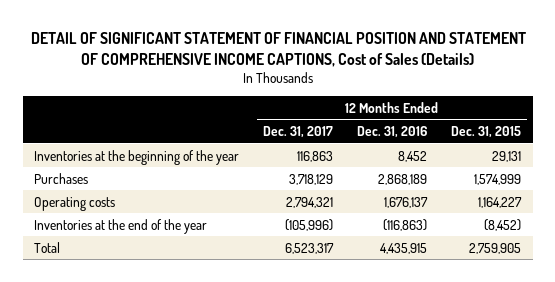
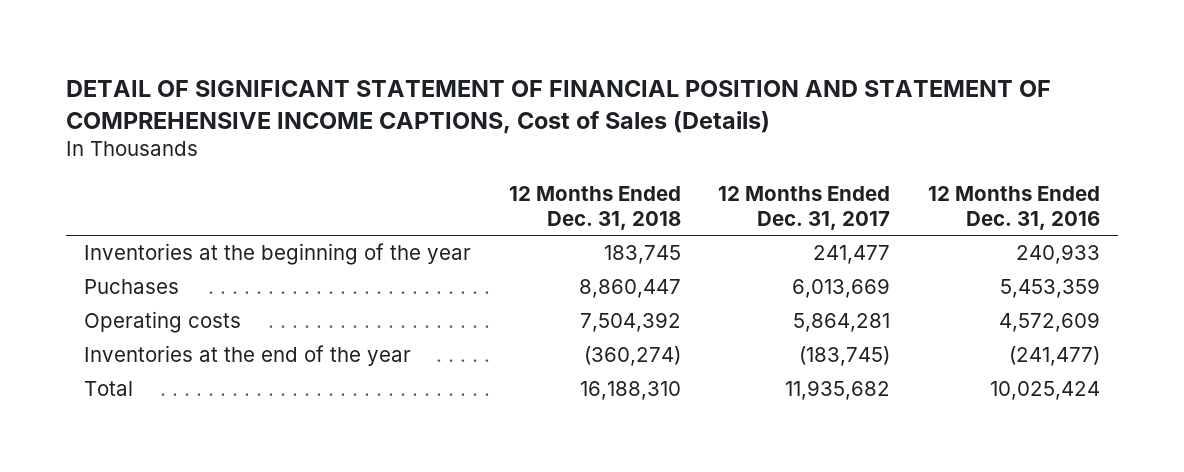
- | 12 Months Ended Dec. 31, 2017 | 12 Months Ended Dec. 31, 2016 | 12 Months Ended Dec. 31, 2015
+ | 12 Months Ended Dec. 31, 2018 | 12 Months Ended Dec. 31, 2017 | 12 Months Ended Dec. 31, 2016
- Inventories at the beginning of the year | 116,863 | 8,452 | 29,131
- Purchases | 3,718,129 | 2,868,189 | 1,574,999
- Operating costs | 2,794,321 | 1,676,137 | 1,164,227
- Inventories at the end of the year | (105,996) | (116,863) | (8,452)
- Total | 6,523,317 | 4,435,915 | 2,759,905
+ Inventories at the beginning of the year | 183,745 | 241,477 | 240,933
+ Puchases | 8,860,447 | 6,013,669 | 5,453,359
+ Operating costs | 7,504,392 | 5,864,281 | 4,572,609
+ Inventories at the end of the year | (360,274) | (183,745) | (241,477)
+ Total | 16,188,310 | 11,935,682 | 10,025,424

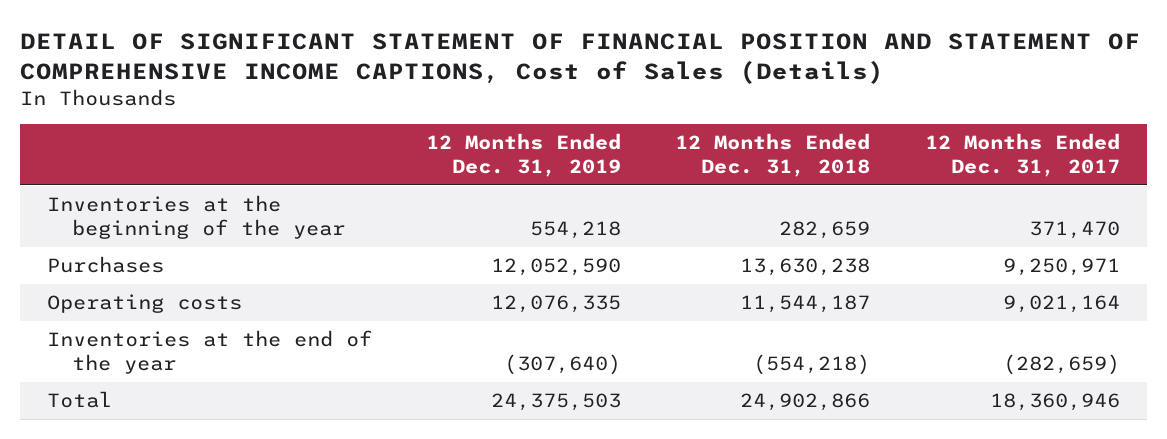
- | 12 Months Ended Dec. 31, 2018 | 12 Months Ended Dec. 31, 2017 | 12 Months Ended Dec. 31, 2016
+ | 12 Months Ended Dec. 31, 2019 | 12 Months Ended Dec. 31, 2018 | 12 Months Ended Dec. 31, 2017
- Inventories at the beginning of the year | 183,745 | 241,477 | 240,933
- Puchases | 8,860,447 | 6,013,669 | 5,453,359
- Operating costs | 7,504,392 | 5,864,281 | 4,572,609
- Inventories at the end of the year | (360,274) | (183,745) | (241,477)
- Total | 16,188,310 | 11,935,682 | 10,025,424
+ Inventories at the beginning of the year | 554,218 | 282,659 | 371,470
+ Purchases | 12,052,590 | 13,630,238 | 9,250,971
+ Operating costs | 12,076,335 | 11,544,187 | 9,021,164
+ Inventories at the end of the year | (307,640) | (554,218) | (282,659)
+ Total | 24,375,503 | 24,902,866 | 18,360,946

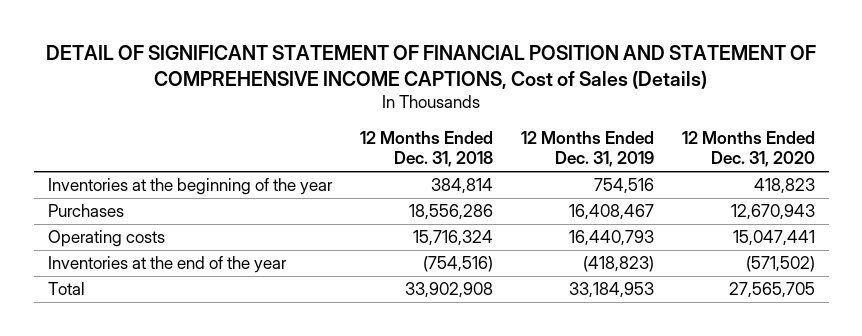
- | 12 Months Ended Dec. 31, 2019 | 12 Months Ended Dec. 31, 2018 | 12 Months Ended Dec. 31, 2017
+ | 12 Months Ended Dec. 31, 2018 | 12 Months Ended Dec. 31, 2019 | 12 Months Ended Dec. 31, 2020
- Inventories at the beginning of the year | 554,218 | 282,659 | 371,470
- Purchases | 12,052,590 | 13,630,238 | 9,250,971
- Operating costs | 12,076,335 | 11,544,187 | 9,021,164
- Inventories at the end of the year | (307,640) | (554,218) | (282,659)
- Total | 24,375,503 | 24,902,866 | 18,360,946
+ Inventories at the beginning of the year | 384,814 | 754,516 | 418,823
+ Purchases | 18,556,286 | 16,408,467 | 12,670,943
+ Operating costs | 15,716,324 | 16,440,793 | 15,047,441
+ Inventories at the end of the year | (754,516) | (418,823) | (571,502)
+ Total | 33,902,908 | 33,184,953 | 27,565,705

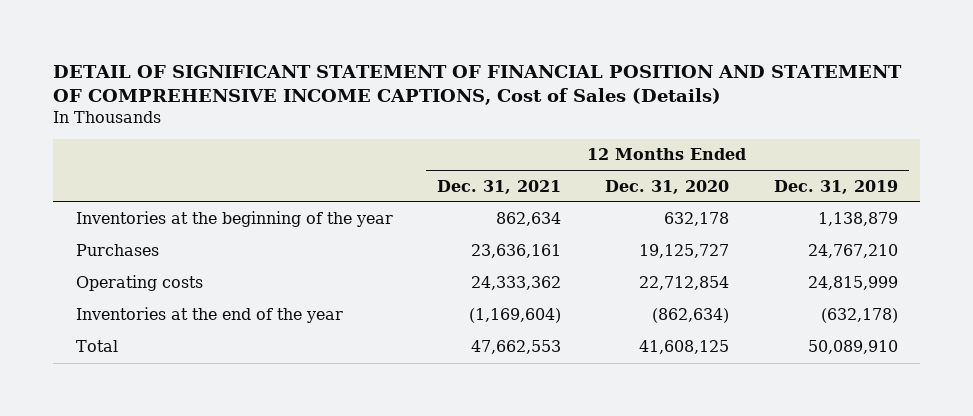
- | 12 Months Ended Dec. 31, 2018 | 12 Months Ended Dec. 31, 2019 | 12 Months Ended Dec. 31, 2020
+ | 12 Months Ended Dec. 31, 2021 | 12 Months Ended Dec. 31, 2020 | 12 Months Ended Dec. 31, 2019
- Inventories at the beginning of the year | 384,814 | 754,516 | 418,823
- Purchases | 18,556,286 | 16,408,467 | 12,670,943
- Operating costs | 15,716,324 | 16,440,793 | 15,047,441
- Inventories at the end of the year | (754,516) | (418,823) | (571,502)
- Total | 33,902,908 | 33,184,953 | 27,565,705
+ Inventories at the beginning of the year | 862,634 | 632,178 | 1,138,879
+ Purchases | 23,636,161 | 19,125,727 | 24,767,210
+ Operating costs | 24,333,362 | 22,712,854 | 24,815,999
+ Inventories at the end of the year | (1,169,604) | (862,634) | (632,178)
+ Total | 47,662,553 | 41,608,125 | 50,089,910

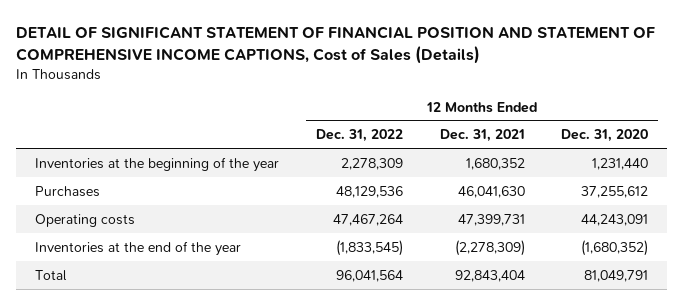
- | 12 Months Ended Dec. 31, 2021 | 12 Months Ended Dec. 31, 2020 | 12 Months Ended Dec. 31, 2019
+ | 12 Months Ended Dec. 31, 2022 | 12 Months Ended Dec. 31, 2021 | 12 Months Ended Dec. 31, 2020
- Inventories at the beginning of the year | 862,634 | 632,178 | 1,138,879
- Purchases | 23,636,161 | 19,125,727 | 24,767,210
- Operating costs | 24,333,362 | 22,712,854 | 24,815,999
- Inventories at the end of the year | (1,169,604) | (862,634) | (632,178)
- Total | 47,662,553 | 41,608,125 | 50,089,910
+ Inventories at the beginning of the year | 2,278,309 | 1,680,352 | 1,231,440
+ Purchases | 48,129,536 | 46,041,630 | 37,255,612
+ Operating costs | 47,467,264 | 47,399,731 | 44,243,091
+ Inventories at the end of the year | (1,833,545) | (2,278,309) | (1,680,352)
+ Total | 96,041,564 | 92,843,404 | 81,049,791

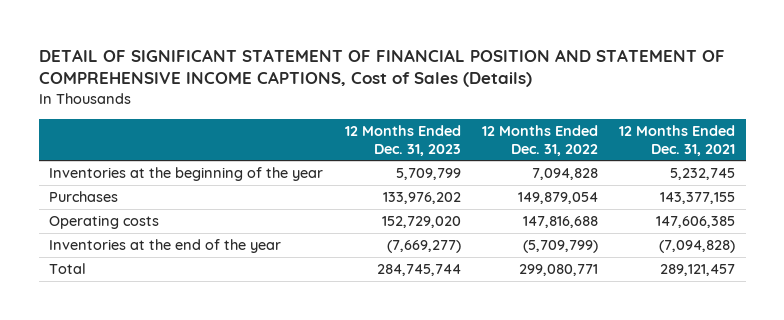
- | 12 Months Ended Dec. 31, 2022 | 12 Months Ended Dec. 31, 2021 | 12 Months Ended Dec. 31, 2020
+ | 12 Months Ended Dec. 31, 2023 | 12 Months Ended Dec. 31, 2022 | 12 Months Ended Dec. 31, 2021
- Inventories at the beginning of the year | 2,278,309 | 1,680,352 | 1,231,440
- Purchases | 48,129,536 | 46,041,630 | 37,255,612
- Operating costs | 47,467,264 | 47,399,731 | 44,243,091
- Inventories at the end of the year | (1,833,545) | (2,278,309) | (1,680,352)
- Total | 96,041,564 | 92,843,404 | 81,049,791
+ Inventories at the beginning of the year | 5,709,799 | 7,094,828 | 5,232,745
+ Purchases | 133,976,202 | 149,879,054 | 143,377,155
+ Operating costs | 152,729,020 | 147,816,688 | 147,606,385
+ Inventories at the end of the year | (7,669,277) | (5,709,799) | (7,094,828)
+ Total | 284,745,744 | 299,080,771 | 289,121,457

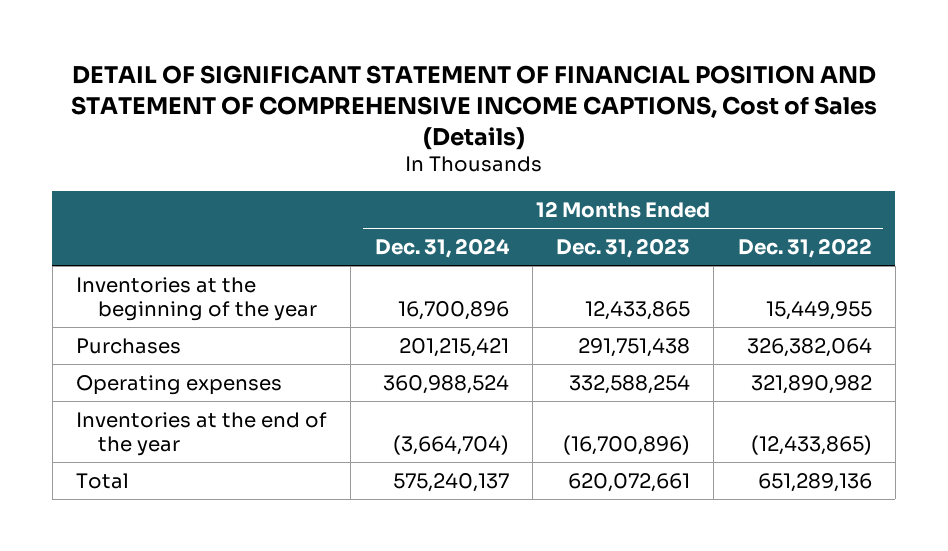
- | 12 Months Ended Dec. 31, 2023 | 12 Months Ended Dec. 31, 2022 | 12 Months Ended Dec. 31, 2021
+ | 12 Months Ended Dec. 31, 2024 | 12 Months Ended Dec. 31, 2023 | 12 Months Ended Dec. 31, 2022
- Inventories at the beginning of the year | 5,709,799 | 7,094,828 | 5,232,745
- Purchases | 133,976,202 | 149,879,054 | 143,377,155
- Operating costs | 152,729,020 | 147,816,688 | 147,606,385
- Inventories at the end of the year | (7,669,277) | (5,709,799) | (7,094,828)
- Total | 284,745,744 | 299,080,771 | 289,121,457
+ Inventories at the beginning of the year | 16,700,896 | 12,433,865 | 15,449,955
+ Purchases | 201,215,421 | 291,751,438 | 326,382,064
+ Operating expenses | 360,988,524 | 332,588,254 | 321,890,982
+ Inventories at the end of the year | (3,664,704) | (16,700,896) | (12,433,865)
+ Total | 575,240,137 | 620,072,661 | 651,289,136

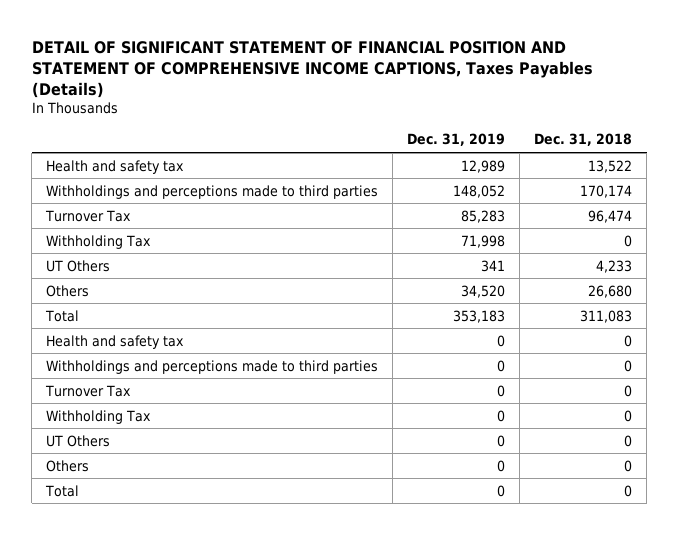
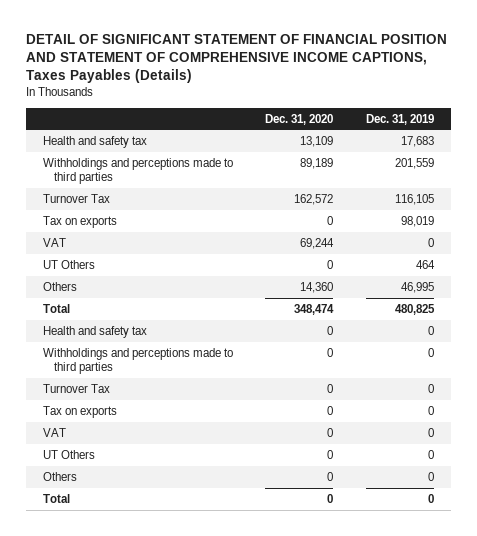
- | Dec. 31, 2019 | Dec. 31, 2018
+ | Dec. 31, 2020 | Dec. 31, 2019
- Health and safety tax | 12,989 | 13,522
- Withholdings and perceptions made to third parties | 148,052 | 170,174
- Turnover Tax | 85,283 | 96,474
- Withholding Tax | 71,998 | 0
- UT Others | 341 | 4,233
- Others | 34,520 | 26,680
- Total | 353,183 | 311,083
+ Health and safety tax | 13,109 | 17,683
+ Withholdings and perceptions made to third parties | 89,189 | 201,559
+ Turnover Tax | 162,572 | 116,105
+ Tax on exports | 0 | 98,019
+ VAT | 69,244 | 0
+ UT Others | 0 | 464
+ Others | 14,360 | 46,995
+ Total | 348,474 | 480,825
- Withholding Tax | 0 | 0
+ Tax on exports | 0 | 0
+ VAT | 0 | 0

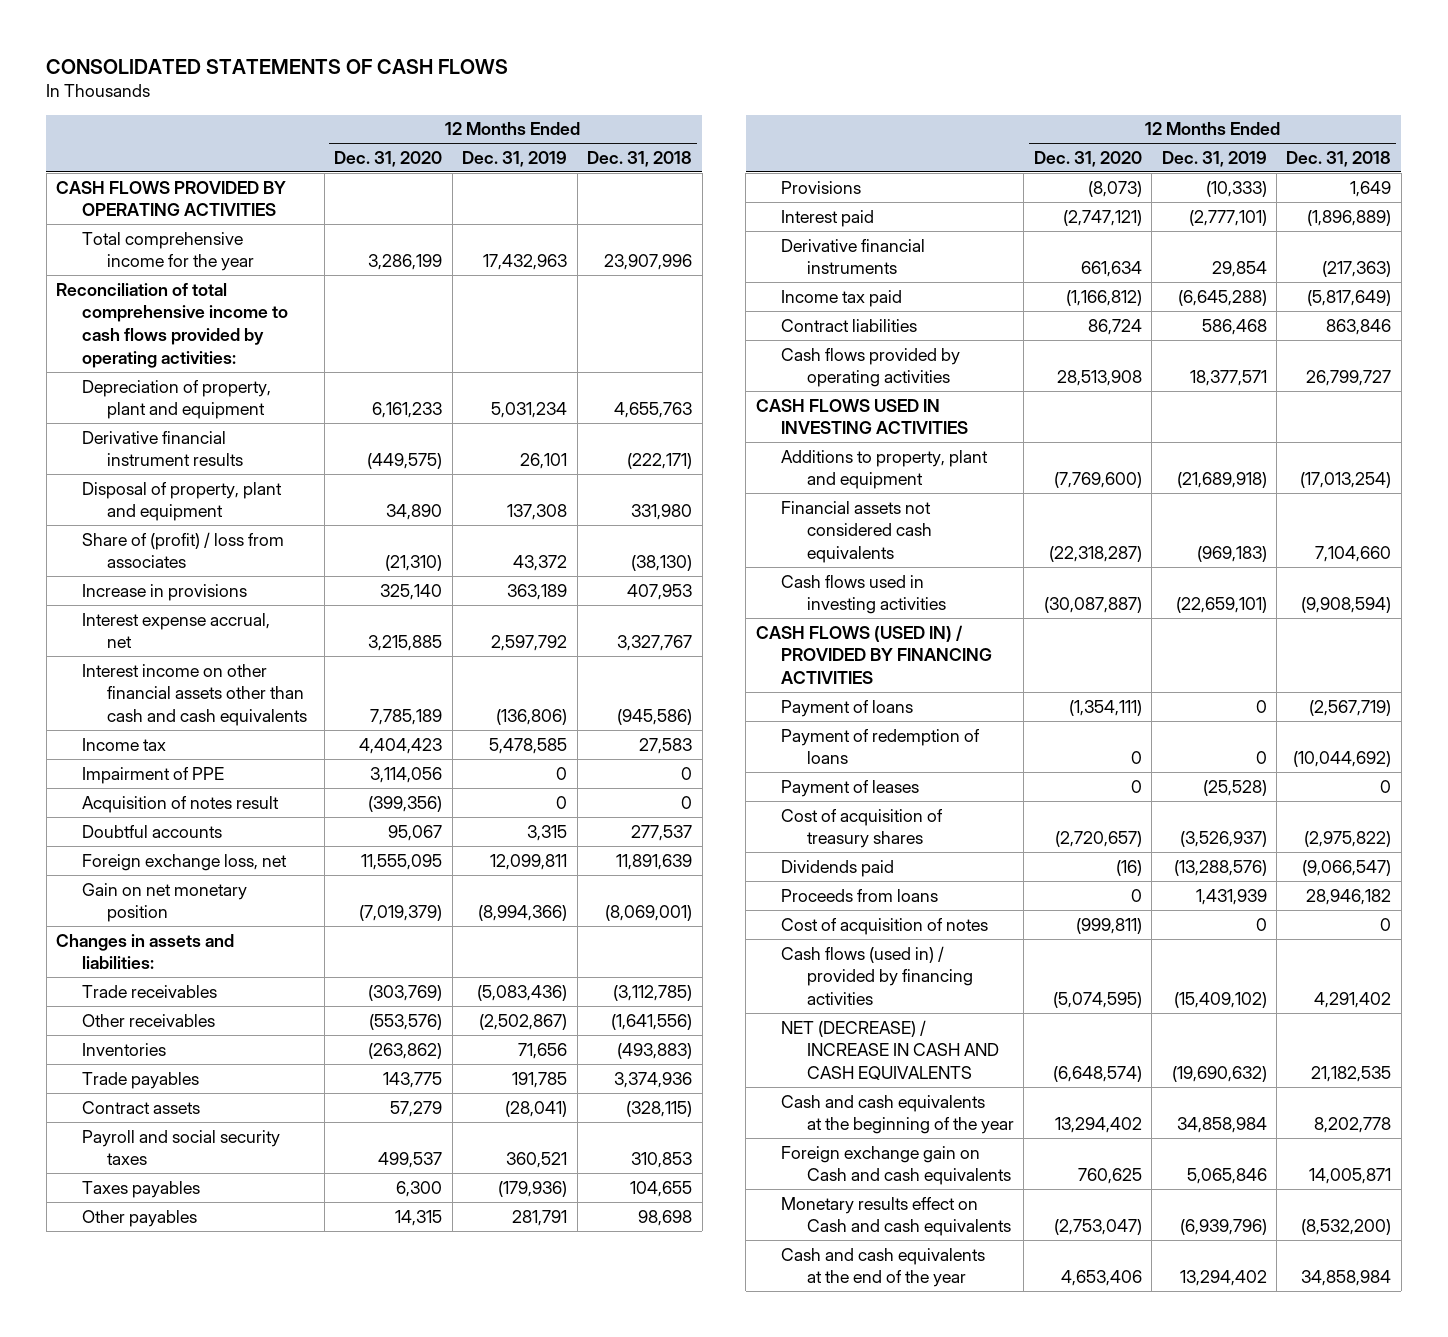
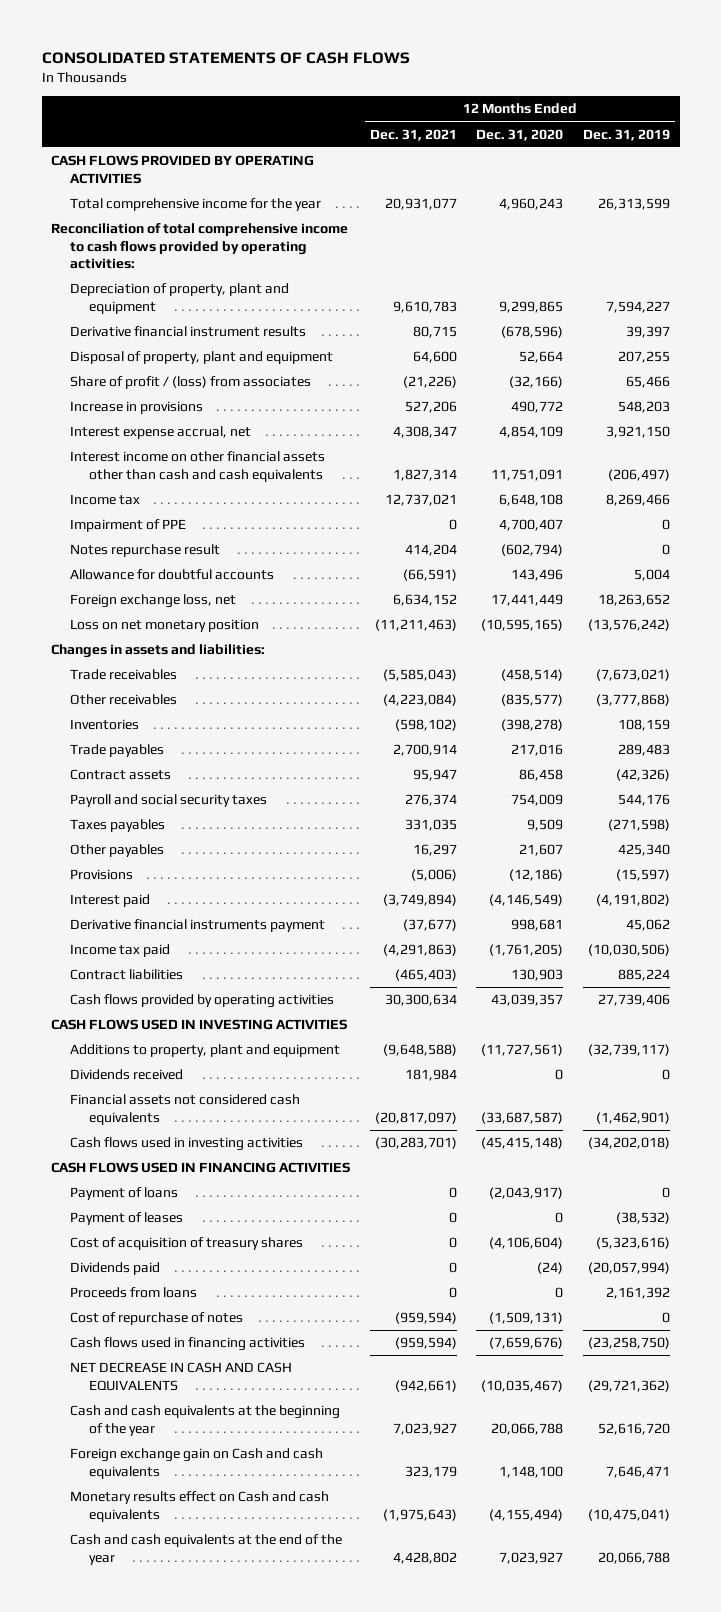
- | 12 Months Ended Dec. 31, 2020 | 12 Months Ended Dec. 31, 2019 | 12 Months Ended Dec. 31, 2018
+ | 12 Months Ended Dec. 31, 2021 | 12 Months Ended Dec. 31, 2020 | 12 Months Ended Dec. 31, 2019
- Total comprehensive income for the year | 3,286,199 | 17,432,963 | 23,907,996
+ Total comprehensive income for the year | 20,931,077 | 4,960,243 | 26,313,599
- Depreciation of property, plant and equipment | 6,161,233 | 5,031,234 | 4,655,763
- Derivative financial instrument results | (449,575) | 26,101 | (222,171)
- Disposal of property, plant and equipment | 34,890 | 137,308 | 331,980
- Share of (profit) / loss from associates | (21,310) | 43,372 | (38,130)
- Increase in provisions | 325,140 | 363,189 | 407,953
- Interest expense accrual, net | 3,215,885 | 2,597,792 | 3,327,767
- Interest income on other financial assets other than cash and cash equivalents | 7,785,189 | (136,806) | (945,586)
- Income tax | 4,404,423 | 5,478,585 | 27,583
- Impairment of PPE | 3,114,056 | 0 | 0
- Acquisition of notes result | (399,356) | 0 | 0
- Doubtful accounts | 95,067 | 3,315 | 277,537
- Foreign exchange loss, net | 11,555,095 | 12,099,811 | 11,891,639
- Gain on net monetary position | (7,019,379) | (8,994,366) | (8,069,001)
+ Depreciation of property, plant and equipment | 9,610,783 | 9,299,865 | 7,594,227
+ Derivative financial instrument results | 80,715 | (678,596) | 39,397
+ Disposal of property, plant and equipment | 64,600 | 52,664 | 207,255
+ Share of profit / (loss) from associates | (21,226) | (32,166) | 65,466
+ Increase in provisions | 527,206 | 490,772 | 548,203
+ Interest expense accrual, net | 4,308,347 | 4,854,109 | 3,921,150
+ Interest income on other financial assets other than cash and cash equivalents | 1,827,314 | 11,751,091 | (206,497)
+ Income tax | 12,737,021 | 6,648,108 | 8,269,466
+ Impairment of PPE | 0 | 4,700,407 | 0
+ Notes repurchase result | 414,204 | (602,794) | 0
+ Allowance for doubtful accounts | (66,591) | 143,496 | 5,004
+ Foreign exchange loss, net | 6,634,152 | 17,441,449 | 18,263,652
+ Loss on net monetary position | (11,211,463) | (10,595,165) | (13,576,242)
- Trade receivables | (303,769) | (5,083,436) | (3,112,785)
- Other receivables | (553,576) | (2,502,867) | (1,641,556)
- Inventories | (263,862) | 71,656 | (493,883)
- Trade payables | 143,775 | 191,785 | 3,374,936
- Contract assets | 57,279 | (28,041) | (328,115)
- Payroll and social security taxes | 499,537 | 360,521 | 310,853
- Taxes payables | 6,300 | (179,936) | 104,655
- Other payables | 14,315 | 281,791 | 98,698
- Provisions | (8,073) | (10,333) | 1,649
- Interest paid | (2,747,121) | (2,777,101) | (1,896,889)
- Derivative financial instruments | 661,634 | 29,854 | (217,363)
- Income tax paid | (1,166,812) | (6,645,288) | (5,817,649)
- Contract liabilities | 86,724 | 586,468 | 863,846
- Cash flows provided by operating activities | 28,513,908 | 18,377,571 | 26,799,727
+ Trade receivables | (5,585,043) | (458,514) | (7,673,021)
+ Other receivables | (4,223,084) | (835,577) | (3,777,868)
+ Inventories | (598,102) | (398,278) | 108,159
+ Trade payables | 2,700,914 | 217,016 | 289,483
+ Contract assets | 95,947 | 86,458 | (42,326)
+ Payroll and social security taxes | 276,374 | 754,009 | 544,176
+ Taxes payables | 331,035 | 9,509 | (271,598)
+ Other payables | 16,297 | 21,607 | 425,340
+ Provisions | (5,006) | (12,186) | (15,597)
+ Interest paid | (3,749,894) | (4,146,549) | (4,191,802)
+ Derivative financial instruments payment | (37,677) | 998,681 | 45,062
+ Income tax paid | (4,291,863) | (1,761,205) | (10,030,506)
+ Contract liabilities | (465,403) | 130,903 | 885,224
+ Cash flows provided by operating activities | 30,300,634 | 43,039,357 | 27,739,406
- Additions to property, plant and equipment | (7,769,600) | (21,689,918) | (17,013,254)
- Financial assets not considered cash equivalents | (22,318,287) | (969,183) | 7,104,660
- Cash flows used in investing activities | (30,087,887) | (22,659,101) | (9,908,594)
- CASH FLOWS (USED IN) / PROVIDED BY FINANCING ACTIVITIES
- Payment of loans | (1,354,111) | 0 | (2,567,719)
- Payment of redemption of loans | 0 | 0 | (10,044,692)
- Payment of leases | 0 | (25,528) | 0
- Cost of acquisition of treasury shares | (2,720,657) | (3,526,937) | (2,975,822)
- Dividends paid | (16) | (13,288,576) | (9,066,547)
- Proceeds from loans | 0 | 1,431,939 | 28,946,182
- Cost of acquisition of notes | (999,811) | 0 | 0
- Cash flows (used in) / provided by financing activities | (5,074,595) | (15,409,102) | 4,291,402
- NET (DECREASE) / INCREASE IN CASH AND CASH EQUIVALENTS | (6,648,574) | (19,690,632) | 21,182,535
- Cash and cash equivalents at the beginning of the year | 13,294,402 | 34,858,984 | 8,202,778
- Foreign exchange gain on Cash and cash equivalents | 760,625 | 5,065,846 | 14,005,871
- Monetary results effect on Cash and cash equivalents | (2,753,047) | (6,939,796) | (8,532,200)
- Cash and cash equivalents at the end of the year | 4,653,406 | 13,294,402 | 34,858,984
+ Additions to property, plant and equipment | (9,648,588) | (11,727,561) | (32,739,117)
+ Dividends received | 181,984 | 0 | 0
+ Financial assets not considered cash equivalents | (20,817,097) | (33,687,587) | (1,462,901)
+ Cash flows used in investing activities | (30,283,701) | (45,415,148) | (34,202,018)
+ CASH FLOWS USED IN FINANCING ACTIVITIES
+ Payment of loans | 0 | (2,043,917) | 0
+ Payment of leases | 0 | 0 | (38,532)
+ Cost of acquisition of treasury shares | 0 | (4,106,604) | (5,323,616)
+ Dividends paid | 0 | (24) | (20,057,994)
+ Proceeds from loans | 0 | 0 | 2,161,392
+ Cost of repurchase of notes | (959,594) | (1,509,131) | 0
+ Cash flows used in financing activities | (959,594) | (7,659,676) | (23,258,750)
+ NET DECREASE IN CASH AND CASH EQUIVALENTS | (942,661) | (10,035,467) | (29,721,362)
+ Cash and cash equivalents at the beginning of the year | 7,023,927 | 20,066,788 | 52,616,720
+ Foreign exchange gain on Cash and cash equivalents | 323,179 | 1,148,100 | 7,646,471
+ Monetary results effect on Cash and cash equivalents | (1,975,643) | (4,155,494) | (10,475,041)
+ Cash and cash equivalents at the end of the year | 4,428,802 | 7,023,927 | 20,066,788

